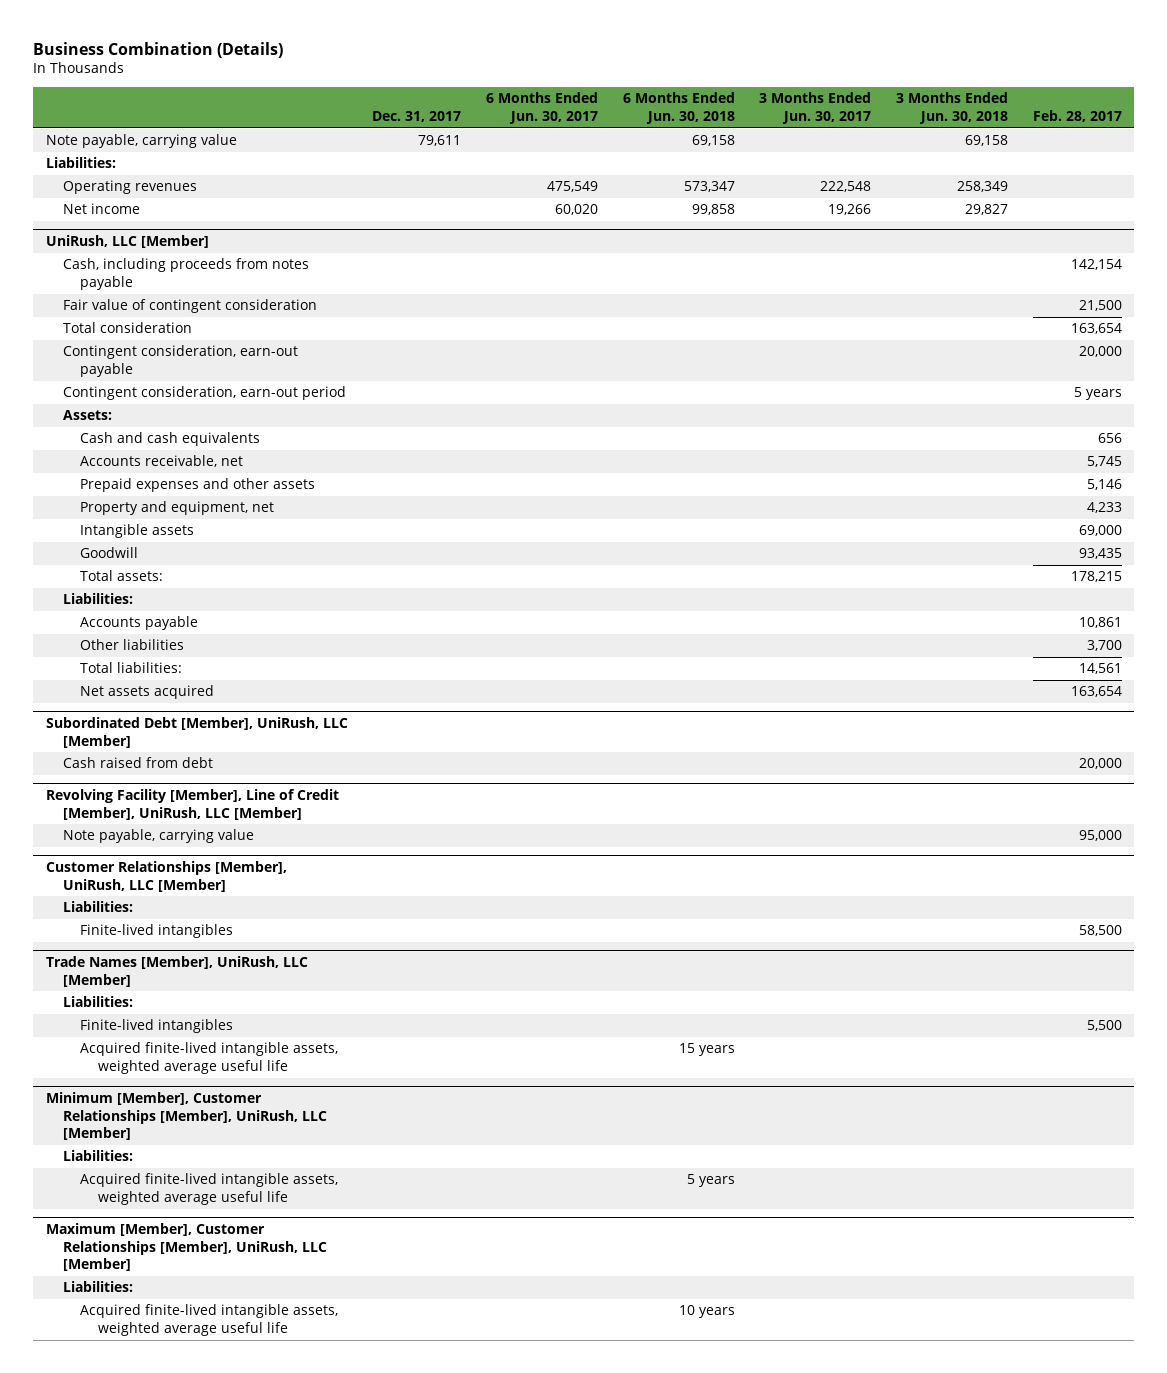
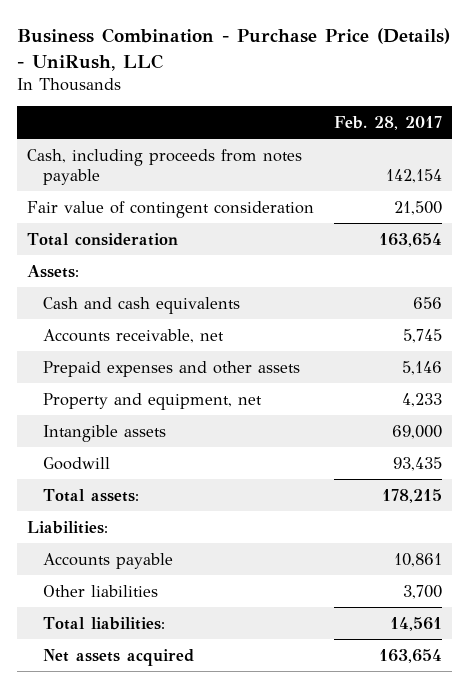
- Business Combination (Details)
+ Business Combination - Purchase Price (Details) - UniRush, LLC
- | Dec. 31, 2017 | 6 Months Ended Jun. 30, 2017 | 6 Months Ended Jun. 30, 2018 | 3 Months Ended Jun. 30, 2017 | 3 Months Ended Jun. 30, 2018 | Feb. 28, 2017
+ | Feb. 28, 2017
- Note payable, carrying value | 79,611 | | 69,158 | | 69,158 |
- Liabilities:
- Operating revenues | | 475,549 | 573,347 | 222,548 | 258,349 |
- Net income | | 60,020 | 99,858 | 19,266 | 29,827 |
- UniRush, LLC [Member]
- Contingent consideration, earn-out payable | | | | | | 20,000
- Contingent consideration, earn-out period | | | | | | 5 years
- Subordinated Debt [Member], UniRush, LLC [Member]
- Cash raised from debt | | | | | | 20,000
- Revolving Facility [Member], Line of Credit [Member], UniRush, LLC [Member]
- Note payable, carrying value | | | | | | 95,000
- Customer Relationships [Member], UniRush, LLC [Member]
- Liabilities:
- Finite-lived intangibles | | | | | | 58,500
- Trade Names [Member], UniRush, LLC [Member]
- Liabilities:
- Finite-lived intangibles | | | | | | 5,500
- Acquired finite-lived intangible assets, weighted average useful life | | | 15 years | | |
- Minimum [Member], Customer Relationships [Member], UniRush, LLC [Member]
- Liabilities:
- Acquired finite-lived intangible assets, weighted average useful life | | | 5 years | | |
- Maximum [Member], Customer Relationships [Member], UniRush, LLC [Member]
- Liabilities:
- Acquired finite-lived intangible assets, weighted average useful life | | | 10 years | | |

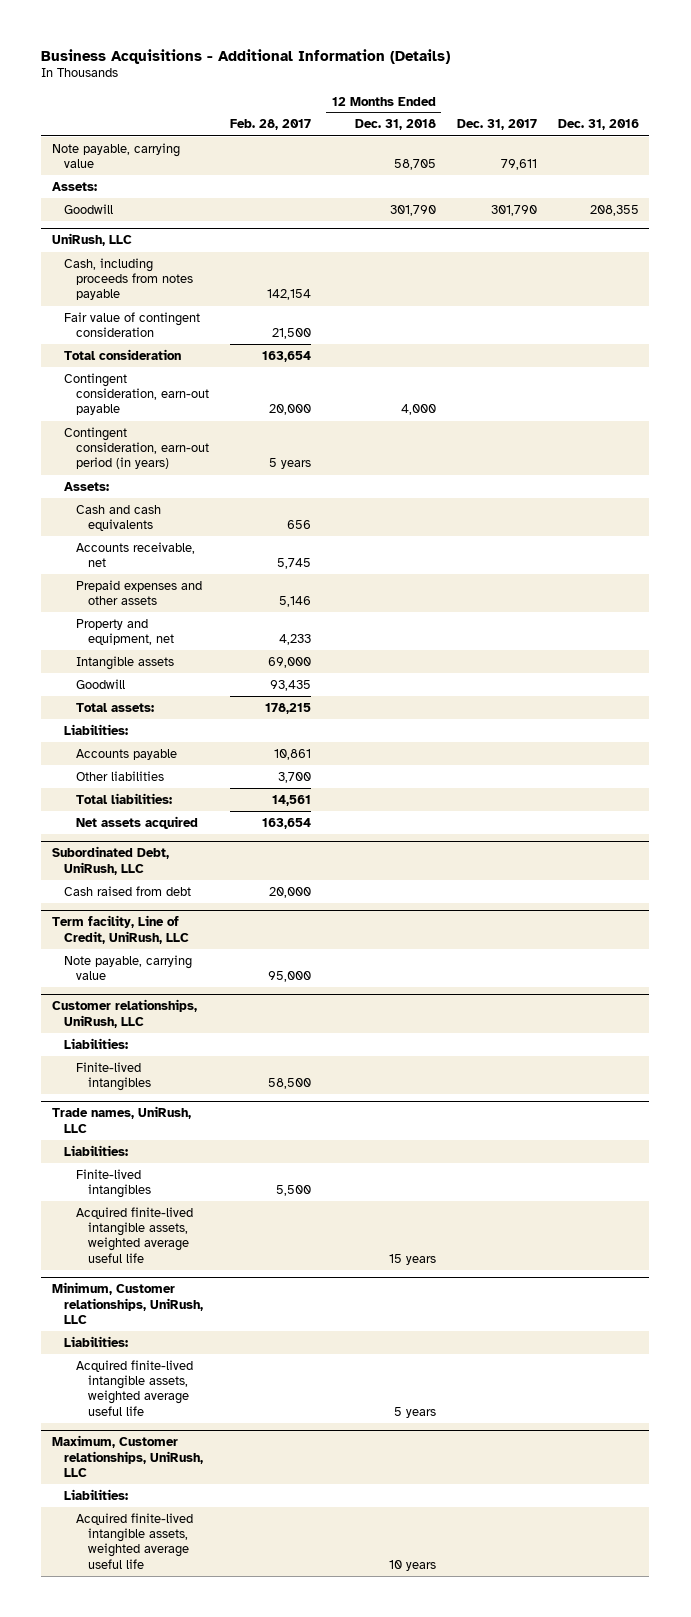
- Business Combination - Purchase Price (Details) - UniRush, LLC
+ Business Acquisitions - Additional Information (Details)
- | Feb. 28, 2017
+ | Feb. 28, 2017 | 12 Months Ended Dec. 31, 2018 | Dec. 31, 2017 | Dec. 31, 2016
+ Note payable, carrying value | | 58,705 | 79,611 |
+ Assets:
+ Goodwill | | 301,790 | 301,790 | 208,355
+ UniRush, LLC
+ Contingent consideration, earn-out payable | 20,000 | 4,000 | |
+ Contingent consideration, earn-out period (in years) | 5 years | | |
+ Subordinated Debt, UniRush, LLC
+ Cash raised from debt | 20,000 | | |
+ Term facility, Line of Credit, UniRush, LLC
+ Note payable, carrying value | 95,000 | | |
+ Customer relationships, UniRush, LLC
+ Liabilities:
+ Finite-lived intangibles | 58,500 | | |
+ Trade names, UniRush, LLC
+ Liabilities:
+ Finite-lived intangibles | 5,500 | | |
+ Acquired finite-lived intangible assets, weighted average useful life | | 15 years | |
+ Minimum, Customer relationships, UniRush, LLC
+ Liabilities:
+ Acquired finite-lived intangible assets, weighted average useful life | | 5 years | |
+ Maximum, Customer relationships, UniRush, LLC
+ Liabilities:
+ Acquired finite-lived intangible assets, weighted average useful life | | 10 years | |

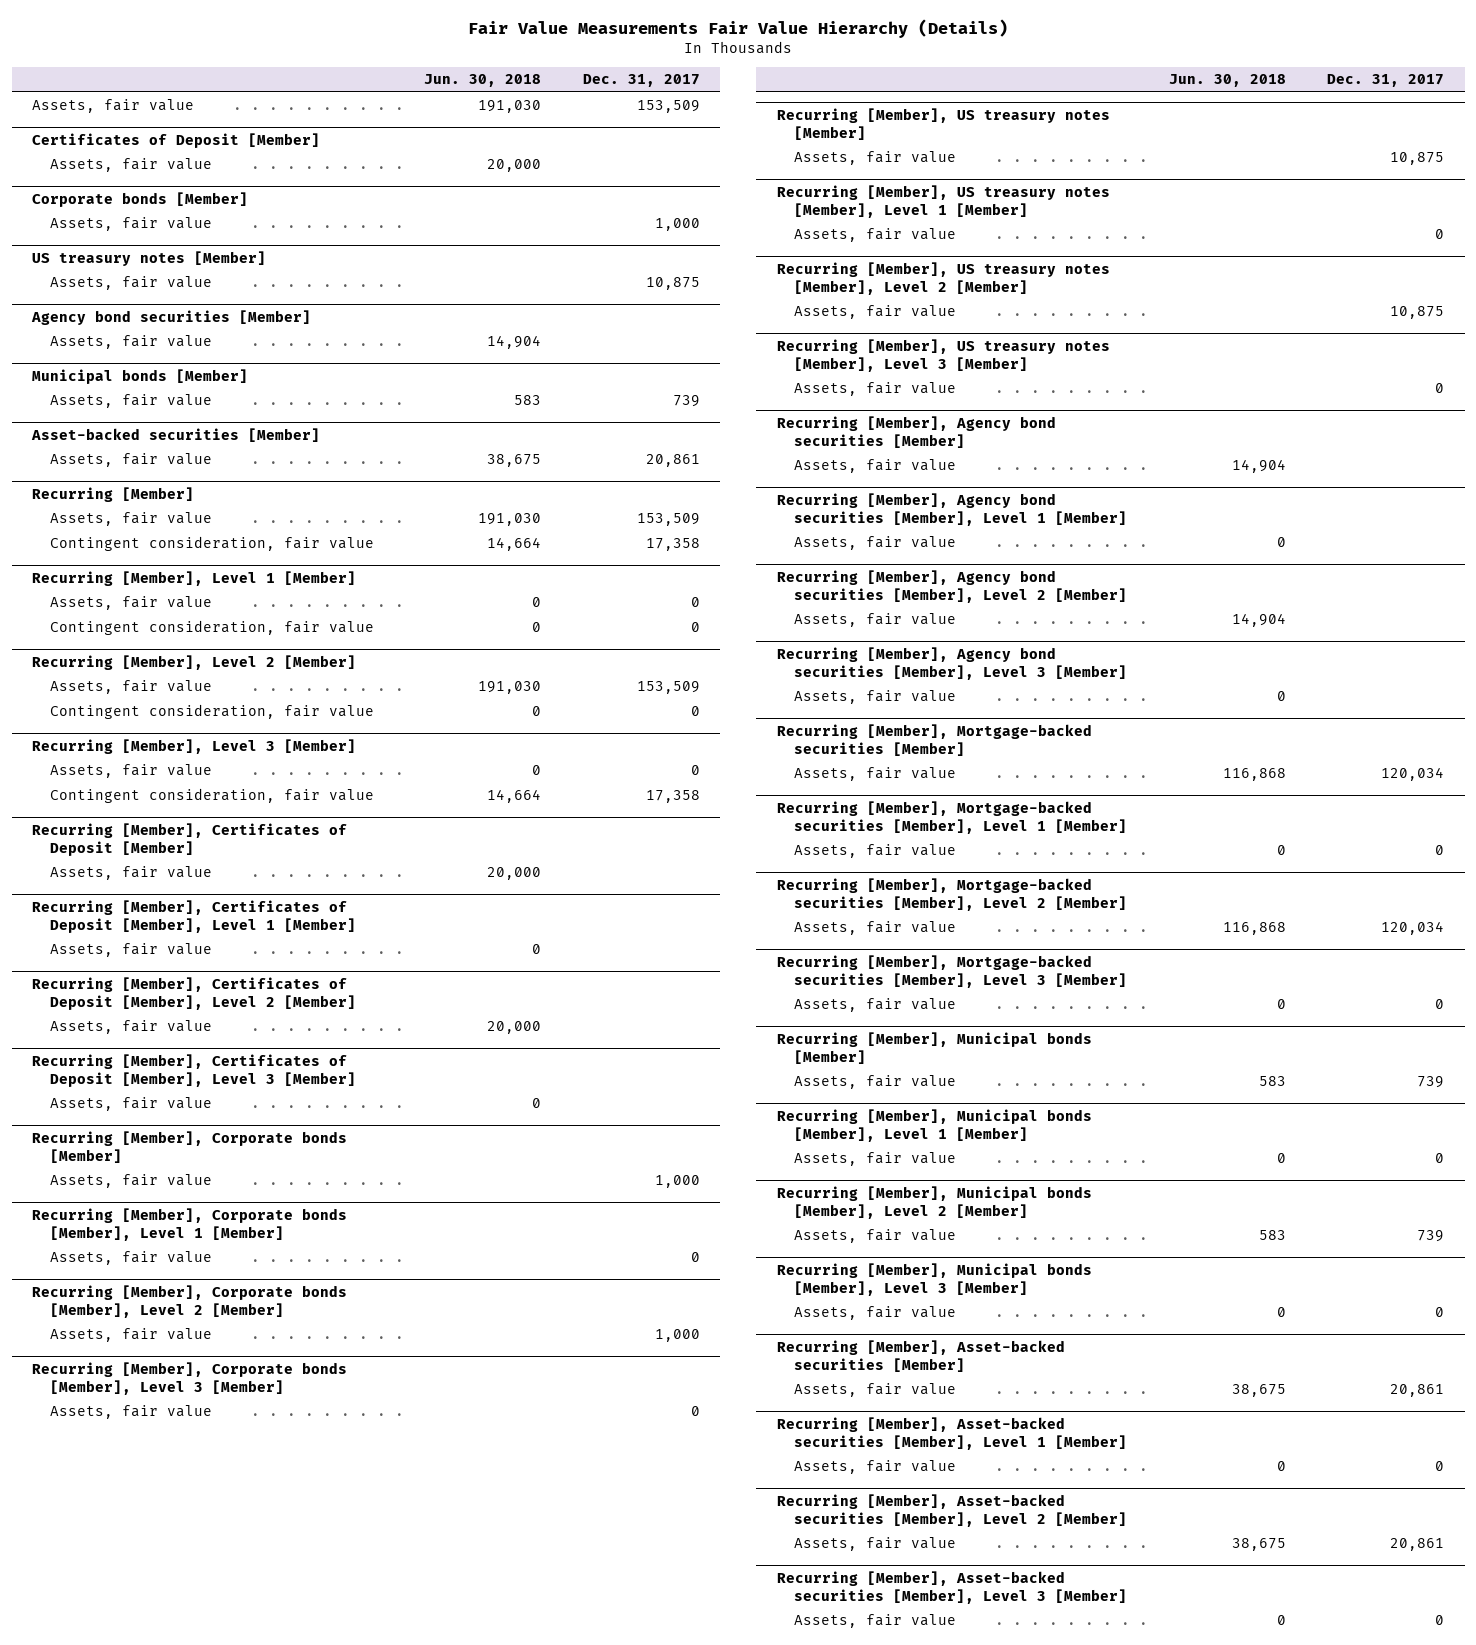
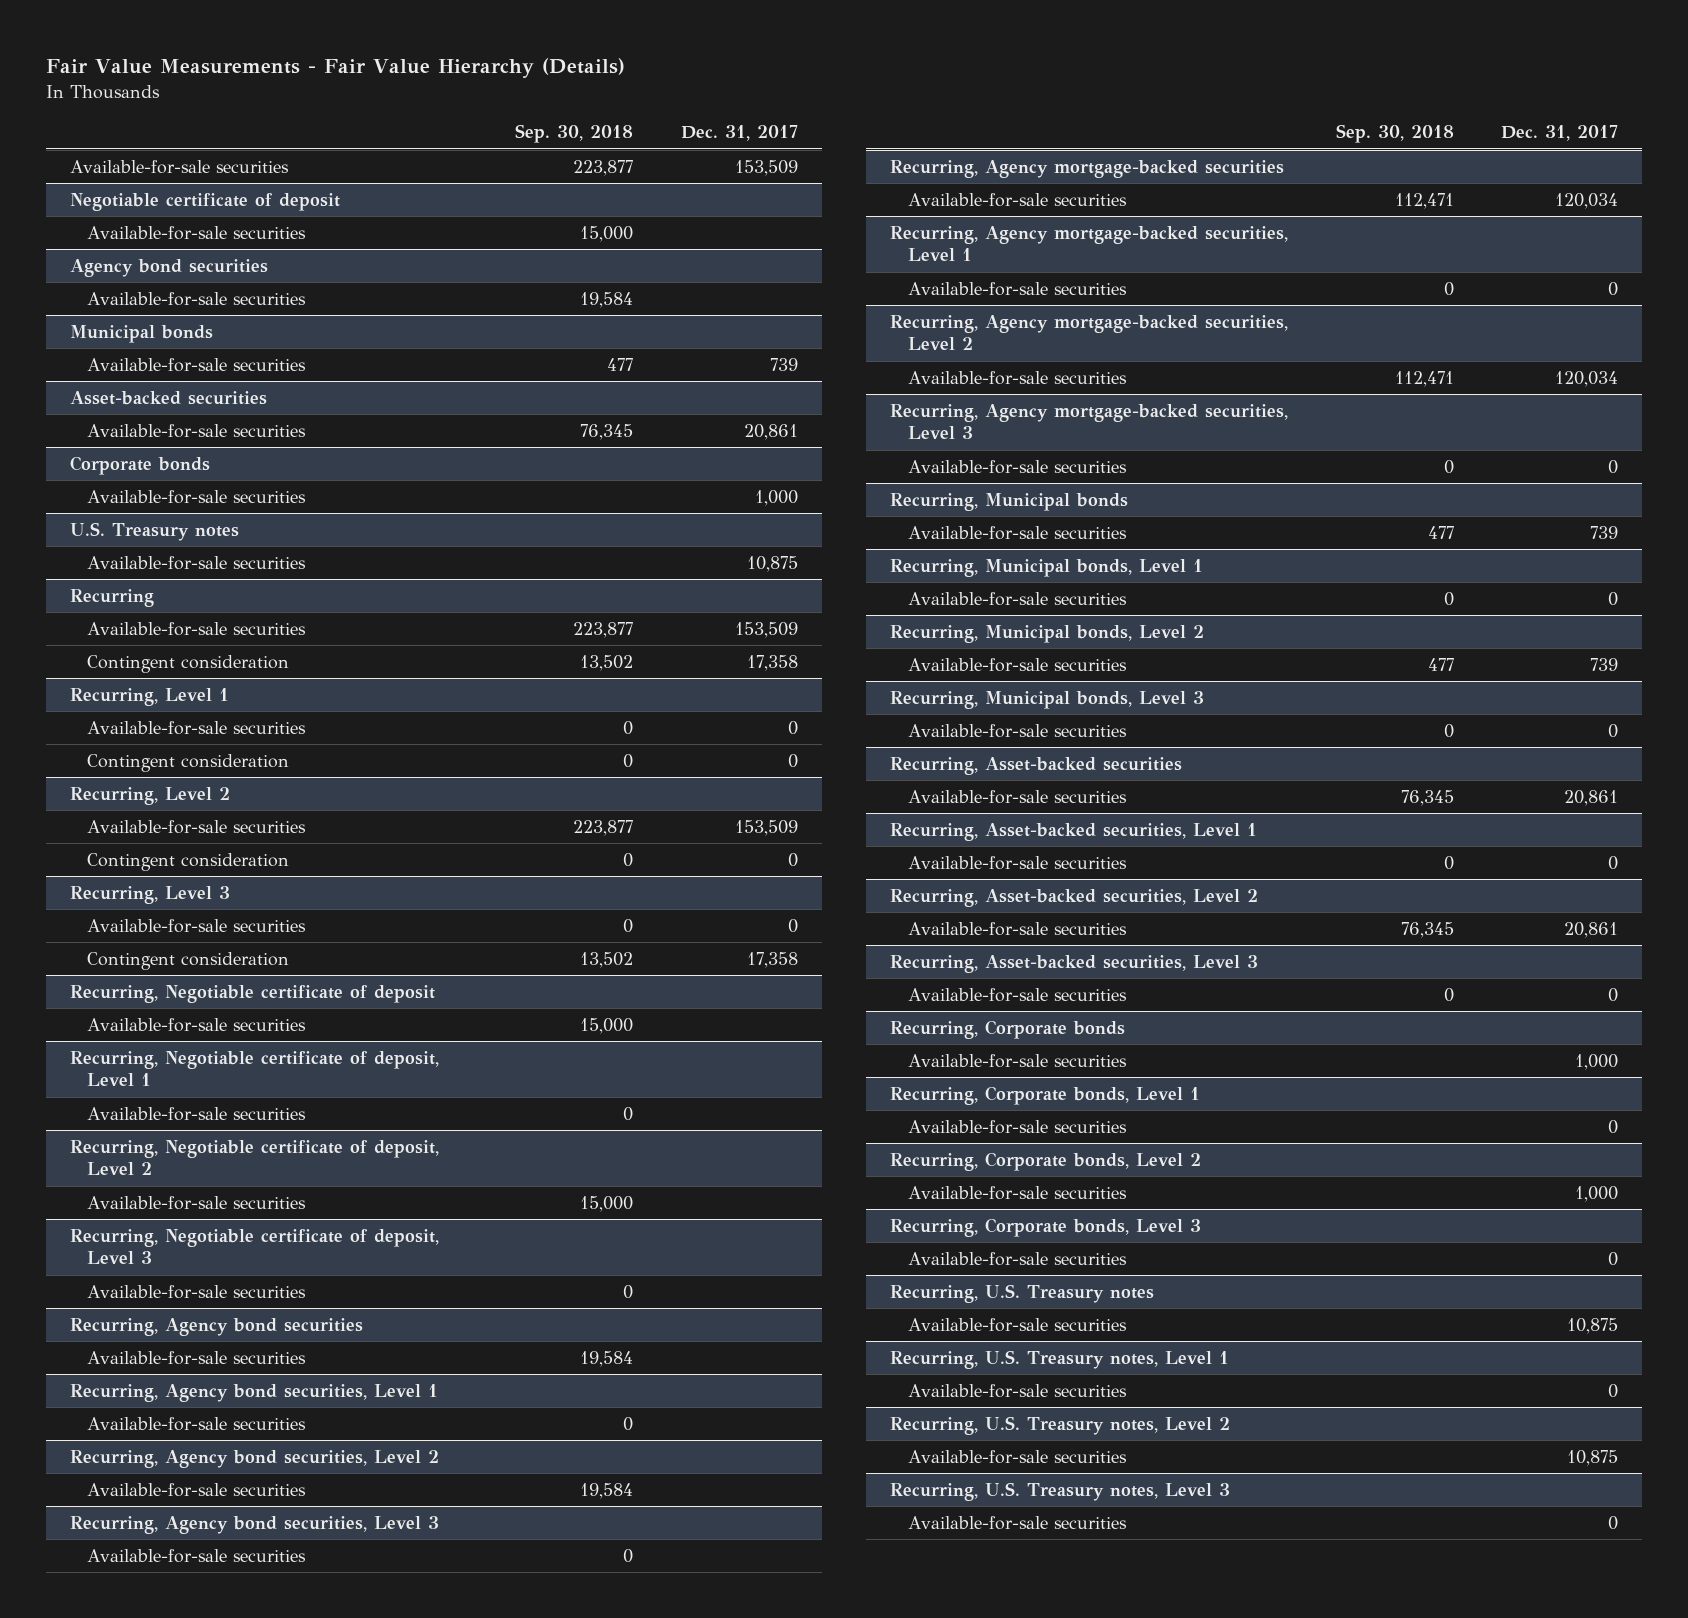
- Fair Value Measurements Fair Value Hierarchy (Details)
+ Fair Value Measurements - Fair Value Hierarchy (Details)
- | Jun. 30, 2018 | Dec. 31, 2017
+ | Sep. 30, 2018 | Dec. 31, 2017
- Assets, fair value | 191,030 | 153,509
- Certificates of Deposit [Member]
- Assets, fair value | 20,000 |
- Corporate bonds [Member]
- Assets, fair value | | 1,000
- US treasury notes [Member]
- Assets, fair value | | 10,875
- Agency bond securities [Member]
- Assets, fair value | 14,904 |
- Municipal bonds [Member]
- Assets, fair value | 583 | 739
- Asset-backed securities [Member]
- Assets, fair value | 38,675 | 20,861
- Recurring [Member]
- Assets, fair value | 191,030 | 153,509
- Contingent consideration, fair value | 14,664 | 17,358
- Recurring [Member], Level 1 [Member]
- Assets, fair value | 0 | 0
- Contingent consideration, fair value | 0 | 0
- Recurring [Member], Level 2 [Member]
- Assets, fair value | 191,030 | 153,509
- Contingent consideration, fair value | 0 | 0
- Recurring [Member], Level 3 [Member]
- Assets, fair value | 0 | 0
- Contingent consideration, fair value | 14,664 | 17,358
- Recurring [Member], Certificates of Deposit [Member]
- Assets, fair value | 20,000 |
- Recurring [Member], Certificates of Deposit [Member], Level 1 [Member]
- Assets, fair value | 0 |
- Recurring [Member], Certificates of Deposit [Member], Level 2 [Member]
- Assets, fair value | 20,000 |
- Recurring [Member], Certificates of Deposit [Member], Level 3 [Member]
- Assets, fair value | 0 |
- Recurring [Member], Corporate bonds [Member]
- Assets, fair value | | 1,000
- Recurring [Member], Corporate bonds [Member], Level 1 [Member]
- Assets, fair value | | 0
- Recurring [Member], Corporate bonds [Member], Level 2 [Member]
- Assets, fair value | | 1,000
- Recurring [Member], Corporate bonds [Member], Level 3 [Member]
- Assets, fair value | | 0
- Recurring [Member], US treasury notes [Member]
- Assets, fair value | | 10,875
- Recurring [Member], US treasury notes [Member], Level 1 [Member]
- Assets, fair value | | 0
- Recurring [Member], US treasury notes [Member], Level 2 [Member]
- Assets, fair value | | 10,875
- Recurring [Member], US treasury notes [Member], Level 3 [Member]
- Assets, fair value | | 0
- Recurring [Member], Agency bond securities [Member]
- Assets, fair value | 14,904 |
- Recurring [Member], Agency bond securities [Member], Level 1 [Member]
- Assets, fair value | 0 |
- Recurring [Member], Agency bond securities [Member], Level 2 [Member]
- Assets, fair value | 14,904 |
- Recurring [Member], Agency bond securities [Member], Level 3 [Member]
- Assets, fair value | 0 |
- Recurring [Member], Mortgage-backed securities [Member]
- Assets, fair value | 116,868 | 120,034
- Recurring [Member], Mortgage-backed securities [Member], Level 1 [Member]
- Assets, fair value | 0 | 0
- Recurring [Member], Mortgage-backed securities [Member], Level 2 [Member]
- Assets, fair value | 116,868 | 120,034
- Recurring [Member], Mortgage-backed securities [Member], Level 3 [Member]
- Assets, fair value | 0 | 0
- Recurring [Member], Municipal bonds [Member]
- Assets, fair value | 583 | 739
- Recurring [Member], Municipal bonds [Member], Level 1 [Member]
- Assets, fair value | 0 | 0
- Recurring [Member], Municipal bonds [Member], Level 2 [Member]
- Assets, fair value | 583 | 739
- Recurring [Member], Municipal bonds [Member], Level 3 [Member]
- Assets, fair value | 0 | 0
- Recurring [Member], Asset-backed securities [Member]
- Assets, fair value | 38,675 | 20,861
- Recurring [Member], Asset-backed securities [Member], Level 1 [Member]
- Assets, fair value | 0 | 0
- Recurring [Member], Asset-backed securities [Member], Level 2 [Member]
- Assets, fair value | 38,675 | 20,861
- Recurring [Member], Asset-backed securities [Member], Level 3 [Member]
- Assets, fair value | 0 | 0
+ Available-for-sale securities | 223,877 | 153,509
+ Negotiable certificate of deposit
+ Available-for-sale securities | 15,000 |
+ Agency bond securities
+ Available-for-sale securities | 19,584 |
+ Municipal bonds
+ Available-for-sale securities | 477 | 739
+ Asset-backed securities
+ Available-for-sale securities | 76,345 | 20,861
+ Corporate bonds
+ Available-for-sale securities | | 1,000
+ U.S. Treasury notes
+ Available-for-sale securities | | 10,875
+ Recurring
+ Available-for-sale securities | 223,877 | 153,509
+ Contingent consideration | 13,502 | 17,358
+ Recurring, Level 1
+ Available-for-sale securities | 0 | 0
+ Contingent consideration | 0 | 0
+ Recurring, Level 2
+ Available-for-sale securities | 223,877 | 153,509
+ Contingent consideration | 0 | 0
+ Recurring, Level 3
+ Available-for-sale securities | 0 | 0
+ Contingent consideration | 13,502 | 17,358
+ Recurring, Negotiable certificate of deposit
+ Available-for-sale securities | 15,000 |
+ Recurring, Negotiable certificate of deposit, Level 1
+ Available-for-sale securities | 0 |
+ Recurring, Negotiable certificate of deposit, Level 2
+ Available-for-sale securities | 15,000 |
+ Recurring, Negotiable certificate of deposit, Level 3
+ Available-for-sale securities | 0 |
+ Recurring, Agency bond securities
+ Available-for-sale securities | 19,584 |
+ Recurring, Agency bond securities, Level 1
+ Available-for-sale securities | 0 |
+ Recurring, Agency bond securities, Level 2
+ Available-for-sale securities | 19,584 |
+ Recurring, Agency bond securities, Level 3
+ Available-for-sale securities | 0 |
+ Recurring, Agency mortgage-backed securities
+ Available-for-sale securities | 112,471 | 120,034
+ Recurring, Agency mortgage-backed securities, Level 1
+ Available-for-sale securities | 0 | 0
+ Recurring, Agency mortgage-backed securities, Level 2
+ Available-for-sale securities | 112,471 | 120,034
+ Recurring, Agency mortgage-backed securities, Level 3
+ Available-for-sale securities | 0 | 0
+ Recurring, Municipal bonds
+ Available-for-sale securities | 477 | 739
+ Recurring, Municipal bonds, Level 1
+ Available-for-sale securities | 0 | 0
+ Recurring, Municipal bonds, Level 2
+ Available-for-sale securities | 477 | 739
+ Recurring, Municipal bonds, Level 3
+ Available-for-sale securities | 0 | 0
+ Recurring, Asset-backed securities
+ Available-for-sale securities | 76,345 | 20,861
+ Recurring, Asset-backed securities, Level 1
+ Available-for-sale securities | 0 | 0
+ Recurring, Asset-backed securities, Level 2
+ Available-for-sale securities | 76,345 | 20,861
+ Recurring, Asset-backed securities, Level 3
+ Available-for-sale securities | 0 | 0
+ Recurring, Corporate bonds
+ Available-for-sale securities | | 1,000
+ Recurring, Corporate bonds, Level 1
+ Available-for-sale securities | | 0
+ Recurring, Corporate bonds, Level 2
+ Available-for-sale securities | | 1,000
+ Recurring, Corporate bonds, Level 3
+ Available-for-sale securities | | 0
+ Recurring, U.S. Treasury notes
+ Available-for-sale securities | | 10,875
+ Recurring, U.S. Treasury notes, Level 1
+ Available-for-sale securities | | 0
+ Recurring, U.S. Treasury notes, Level 2
+ Available-for-sale securities | | 10,875
+ Recurring, U.S. Treasury notes, Level 3
+ Available-for-sale securities | | 0

